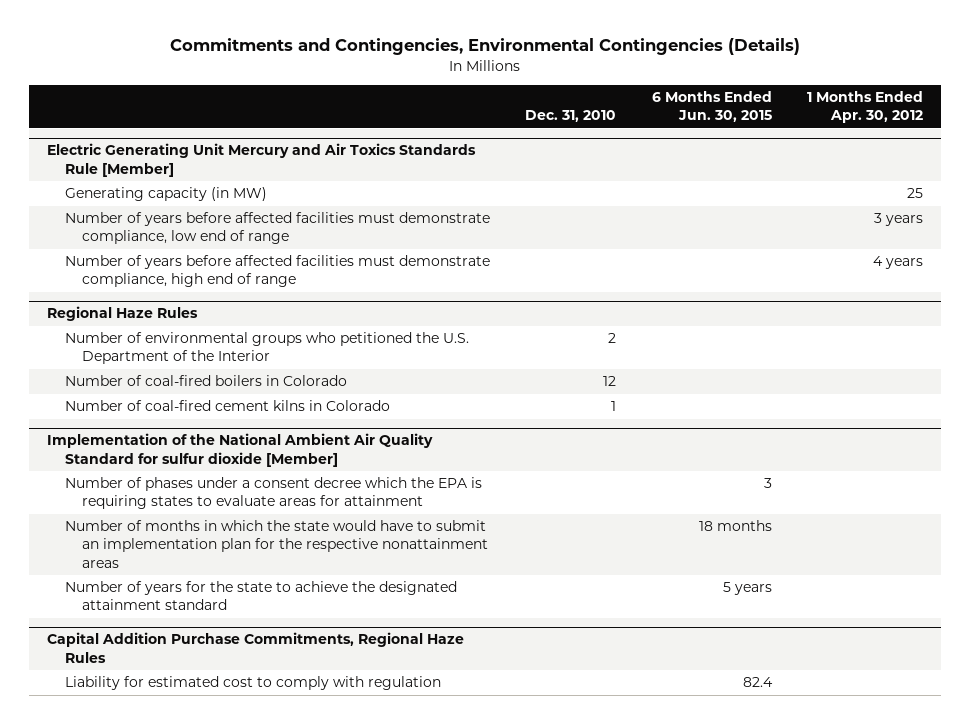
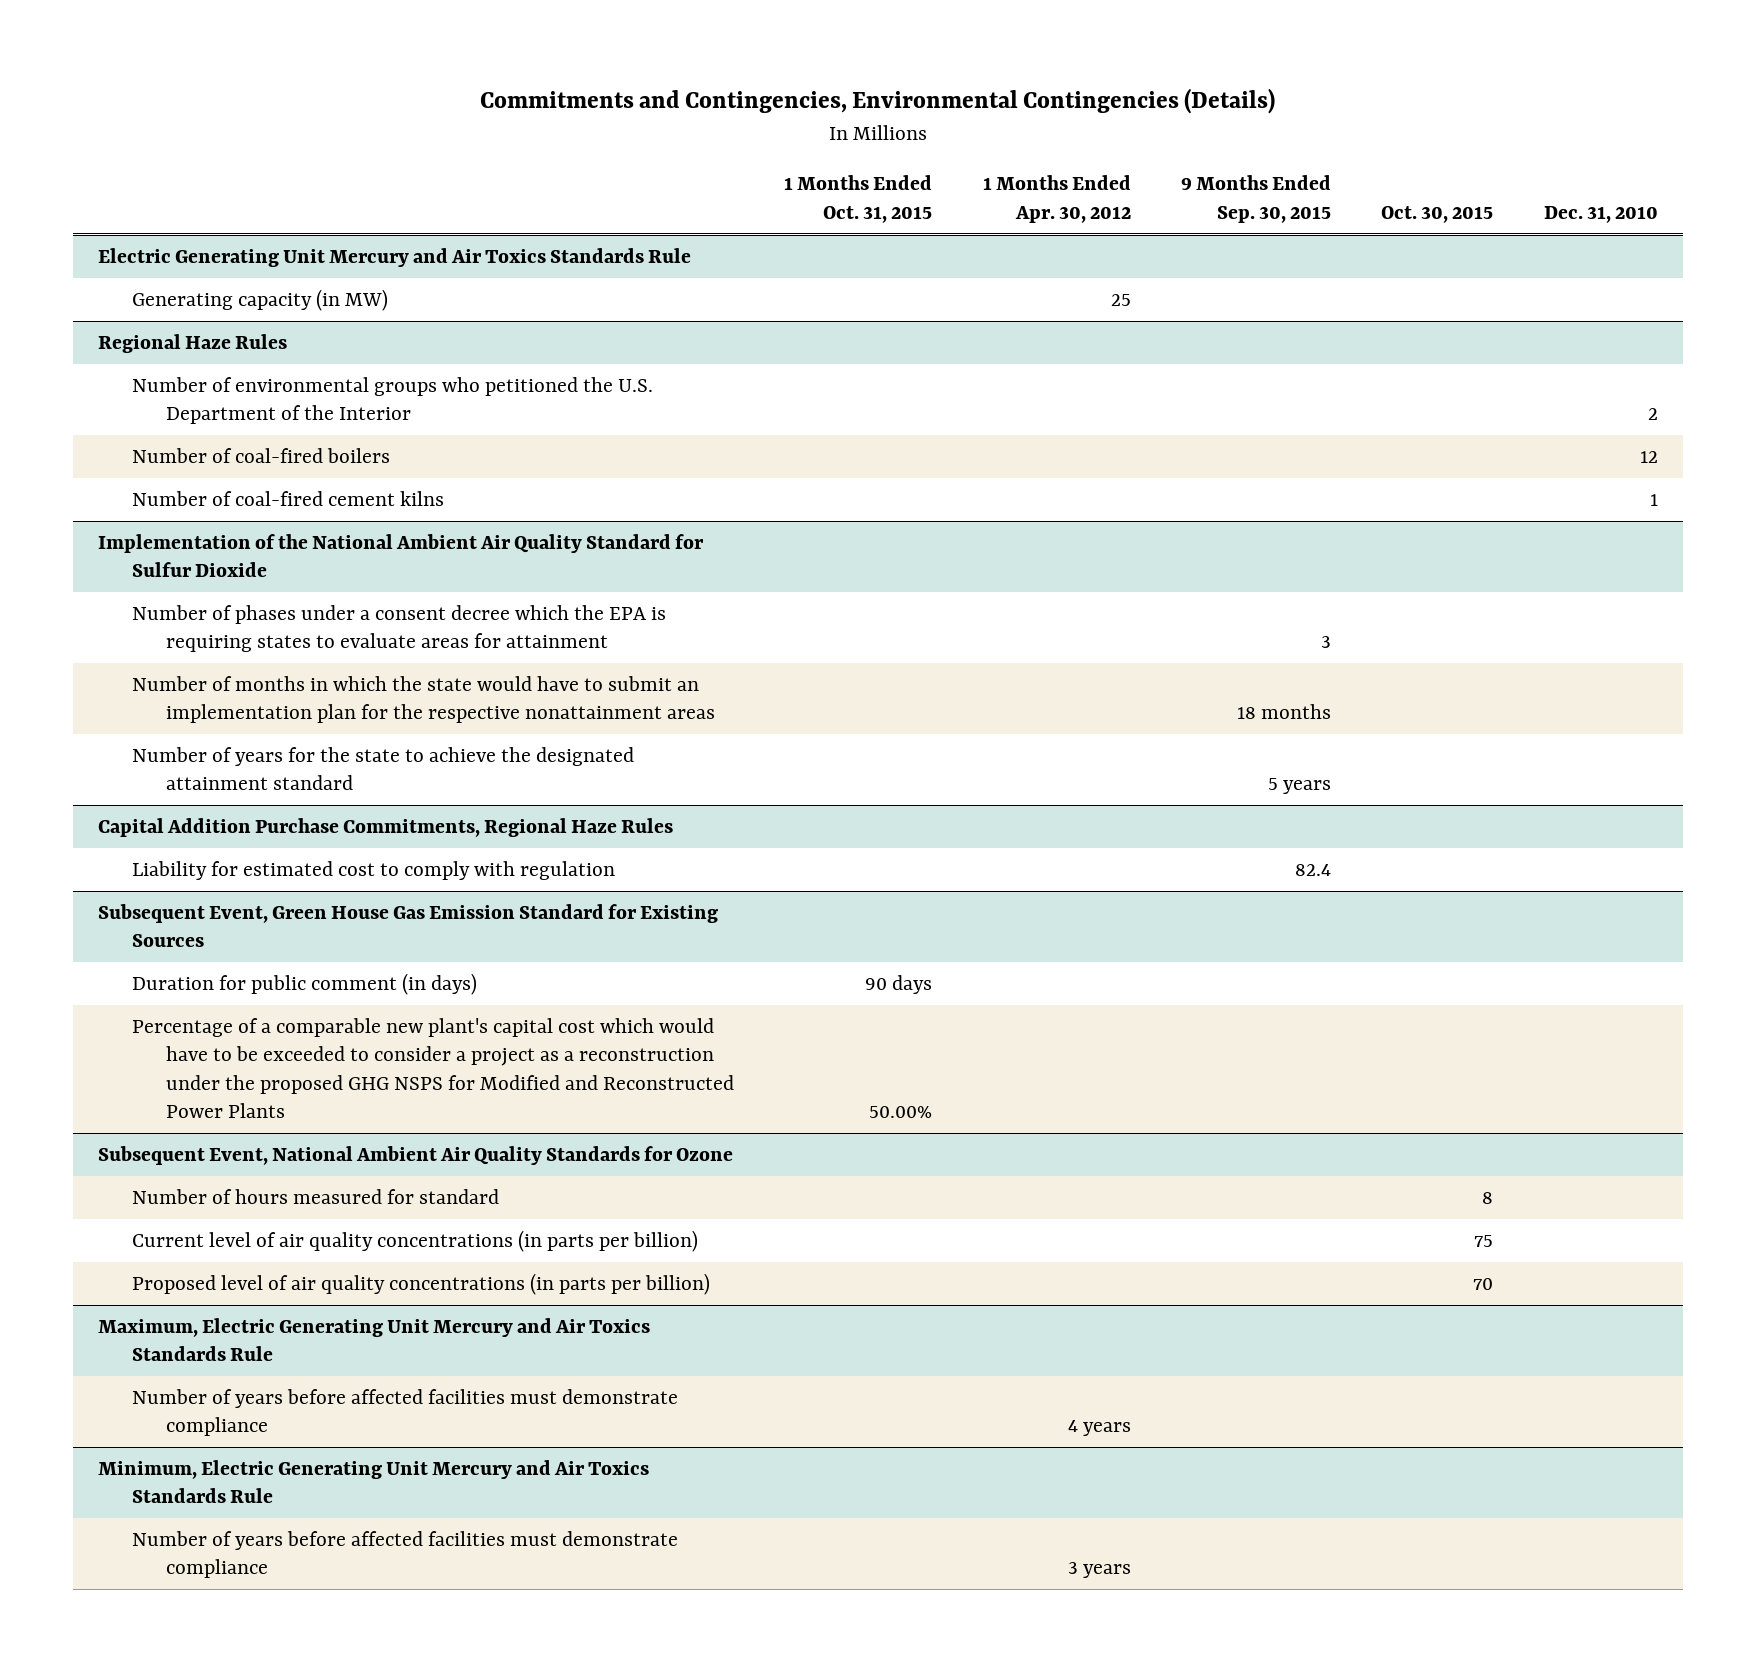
- | Dec. 31, 2010 | 6 Months Ended Jun. 30, 2015 | 1 Months Ended Apr. 30, 2012
+ | 1 Months Ended Oct. 31, 2015 | 1 Months Ended Apr. 30, 2012 | 9 Months Ended Sep. 30, 2015 | Oct. 30, 2015 | Dec. 31, 2010
- Electric Generating Unit Mercury and Air Toxics Standards Rule [Member]
+ Electric Generating Unit Mercury and Air Toxics Standards Rule
- Number of years before affected facilities must demonstrate compliance, low end of range | | | 3 years
- Number of years before affected facilities must demonstrate compliance, high end of range | | | 4 years
@ Regional Haze Rules
- Number of coal-fired boilers in Colorado | 12 | |
- Number of coal-fired cement kilns in Colorado | 1 | |
- Implementation of the National Ambient Air Quality Standard for sulfur dioxide [Member]
@ Regional Haze Rules
+ Number of coal-fired boilers | | | | | 12
+ Number of coal-fired cement kilns | | | | | 1
+ Implementation of the National Ambient Air Quality Standard for Sulfur Dioxide
+ Subsequent Event, Green House Gas Emission Standard for Existing Sources
+ Duration for public comment (in days) | 90 days | | | |
+ Percentage of a comparable new plant's capital cost which would have to be exceeded to consider a project as a reconstruction under the proposed GHG NSPS for Modified and Reconstructed Power Plants | 50.00% | | | |
+ Subsequent Event, National Ambient Air Quality Standards for Ozone
+ Number of hours measured for standard | | | | 8 |
+ Current level of air quality concentrations (in parts per billion) | | | | 75 |
+ Proposed level of air quality concentrations (in parts per billion) | | | | 70 |
+ Maximum, Electric Generating Unit Mercury and Air Toxics Standards Rule
+ Number of years before affected facilities must demonstrate compliance | | 4 years | | |
+ Minimum, Electric Generating Unit Mercury and Air Toxics Standards Rule
+ Number of years before affected facilities must demonstrate compliance | | 3 years | | |

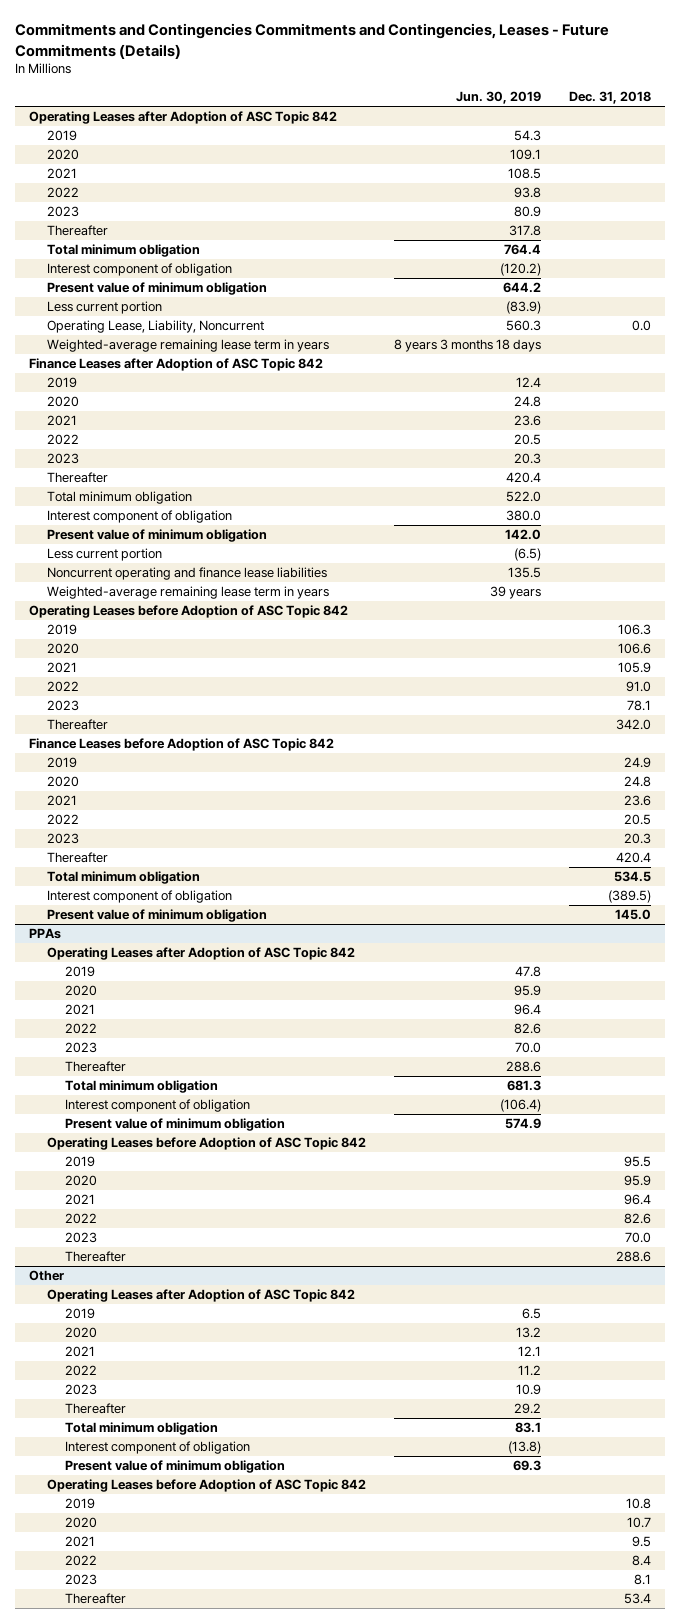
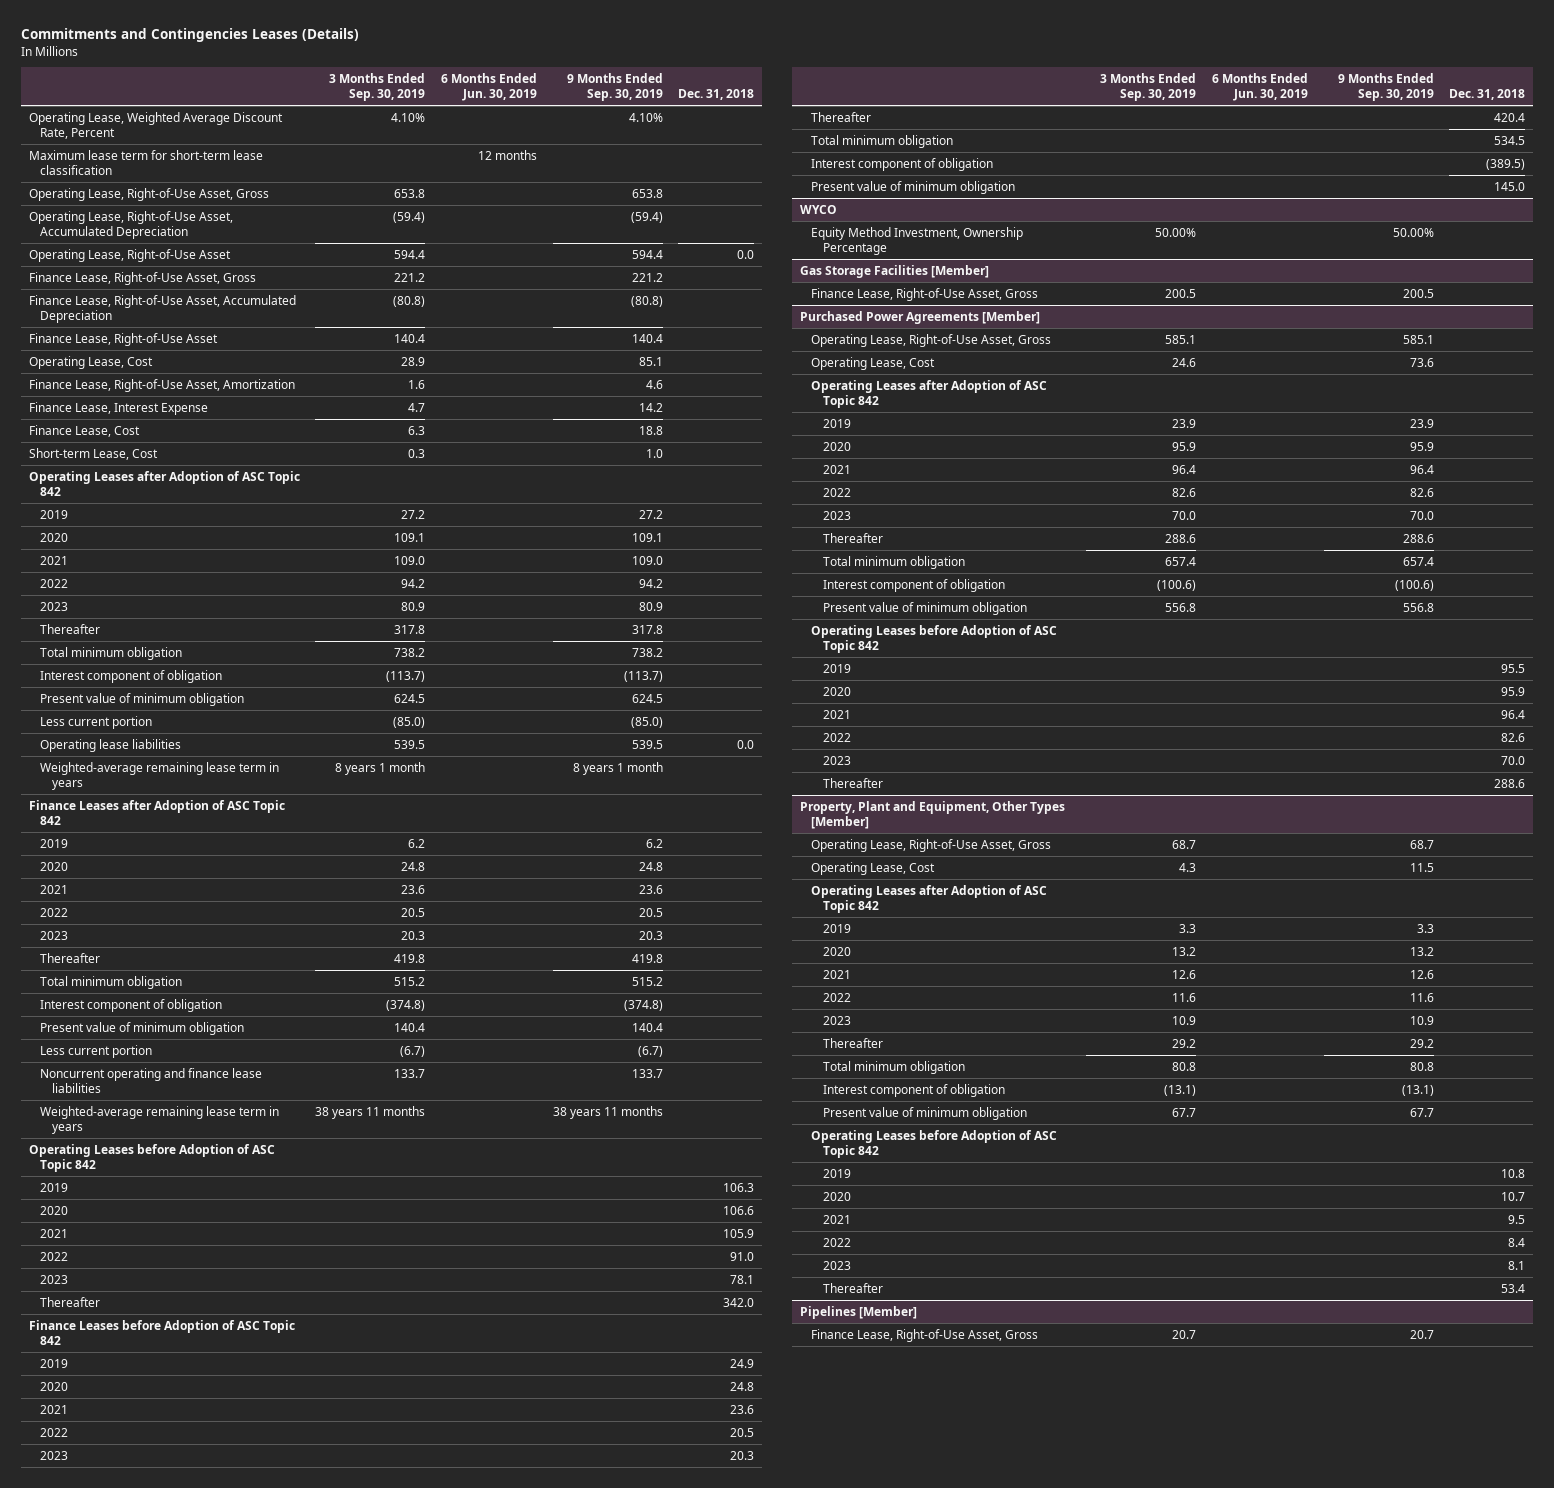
- Commitments and Contingencies Commitments and Contingencies, Leases - Future Commitments (Details)
+ Commitments and Contingencies Leases (Details)
- | Jun. 30, 2019 | Dec. 31, 2018
+ | 3 Months Ended Sep. 30, 2019 | 6 Months Ended Jun. 30, 2019 | 9 Months Ended Sep. 30, 2019 | Dec. 31, 2018
+ Operating Lease, Weighted Average Discount Rate, Percent | 4.10% | | 4.10% |
+ Maximum lease term for short-term lease classification | | 12 months | |
+ Operating Lease, Right-of-Use Asset, Gross | 653.8 | | 653.8 |
+ Operating Lease, Right-of-Use Asset, Accumulated Depreciation | (59.4) | | (59.4) |
+ Operating Lease, Right-of-Use Asset | 594.4 | | 594.4 | 0.0
+ Finance Lease, Right-of-Use Asset, Gross | 221.2 | | 221.2 |
+ Finance Lease, Right-of-Use Asset, Accumulated Depreciation | (80.8) | | (80.8) |
+ Finance Lease, Right-of-Use Asset | 140.4 | | 140.4 |
+ Operating Lease, Cost | 28.9 | | 85.1 |
+ Finance Lease, Right-of-Use Asset, Amortization | 1.6 | | 4.6 |
+ Finance Lease, Interest Expense | 4.7 | | 14.2 |
+ Finance Lease, Cost | 6.3 | | 18.8 |
+ Short-term Lease, Cost | 0.3 | | 1.0 |
- Operating Lease, Liability, Noncurrent | 560.3 | 0.0
+ Operating lease liabilities | 539.5 | | 539.5 | 0.0
- PPAs
+ WYCO
+ Equity Method Investment, Ownership Percentage | 50.00% | | 50.00% |
+ Gas Storage Facilities [Member]
+ Finance Lease, Right-of-Use Asset, Gross | 200.5 | | 200.5 |
+ Purchased Power Agreements [Member]
+ Operating Lease, Right-of-Use Asset, Gross | 585.1 | | 585.1 |
+ Operating Lease, Cost | 24.6 | | 73.6 |
- Other
+ Property, Plant and Equipment, Other Types [Member]
+ Operating Lease, Right-of-Use Asset, Gross | 68.7 | | 68.7 |
+ Operating Lease, Cost | 4.3 | | 11.5 |
+ Pipelines [Member]
+ Finance Lease, Right-of-Use Asset, Gross | 20.7 | | 20.7 |

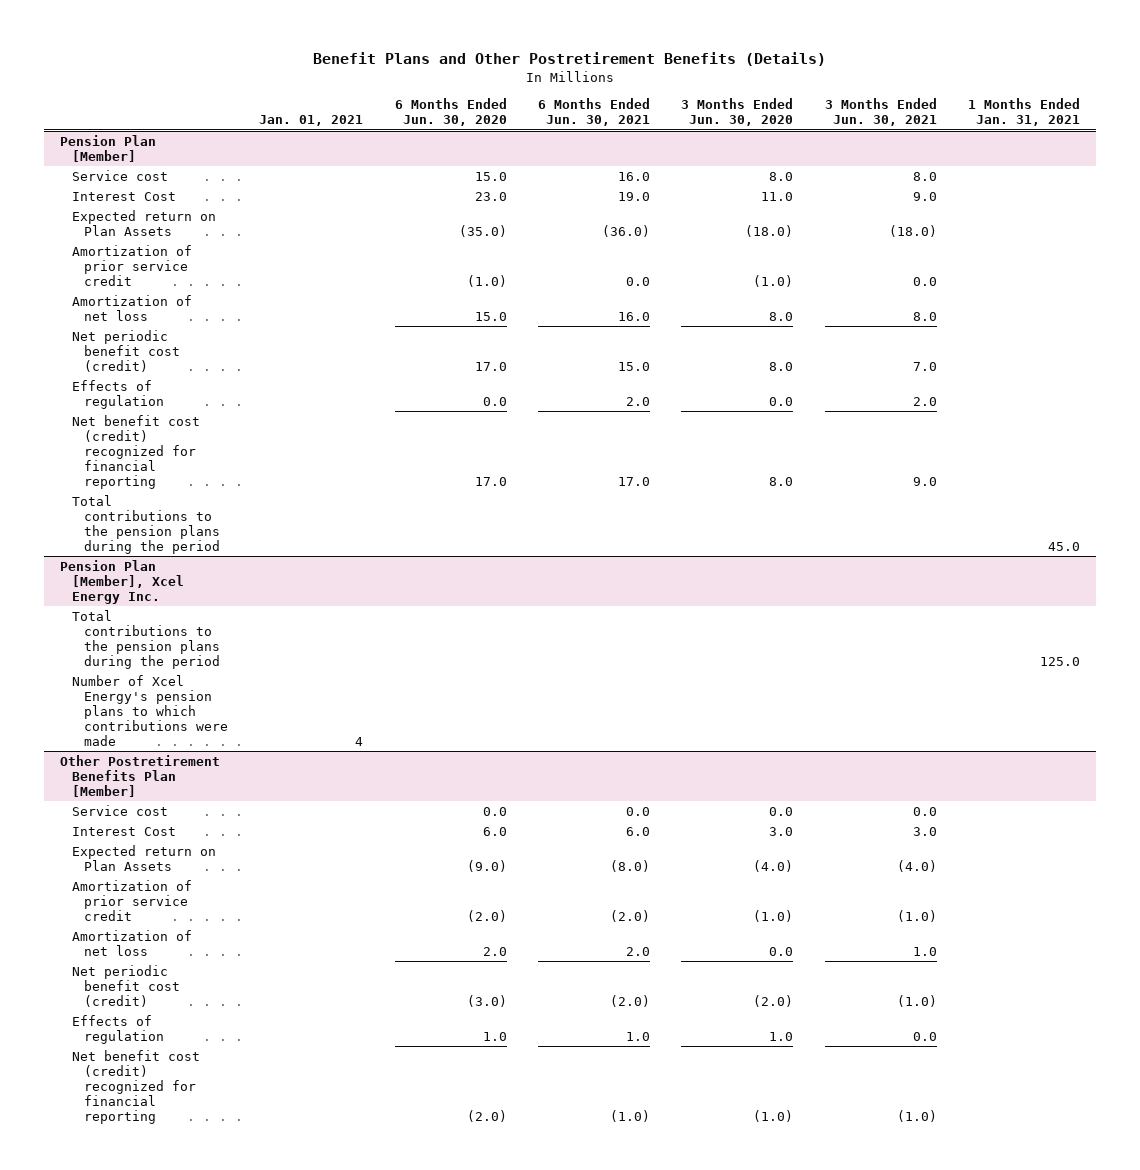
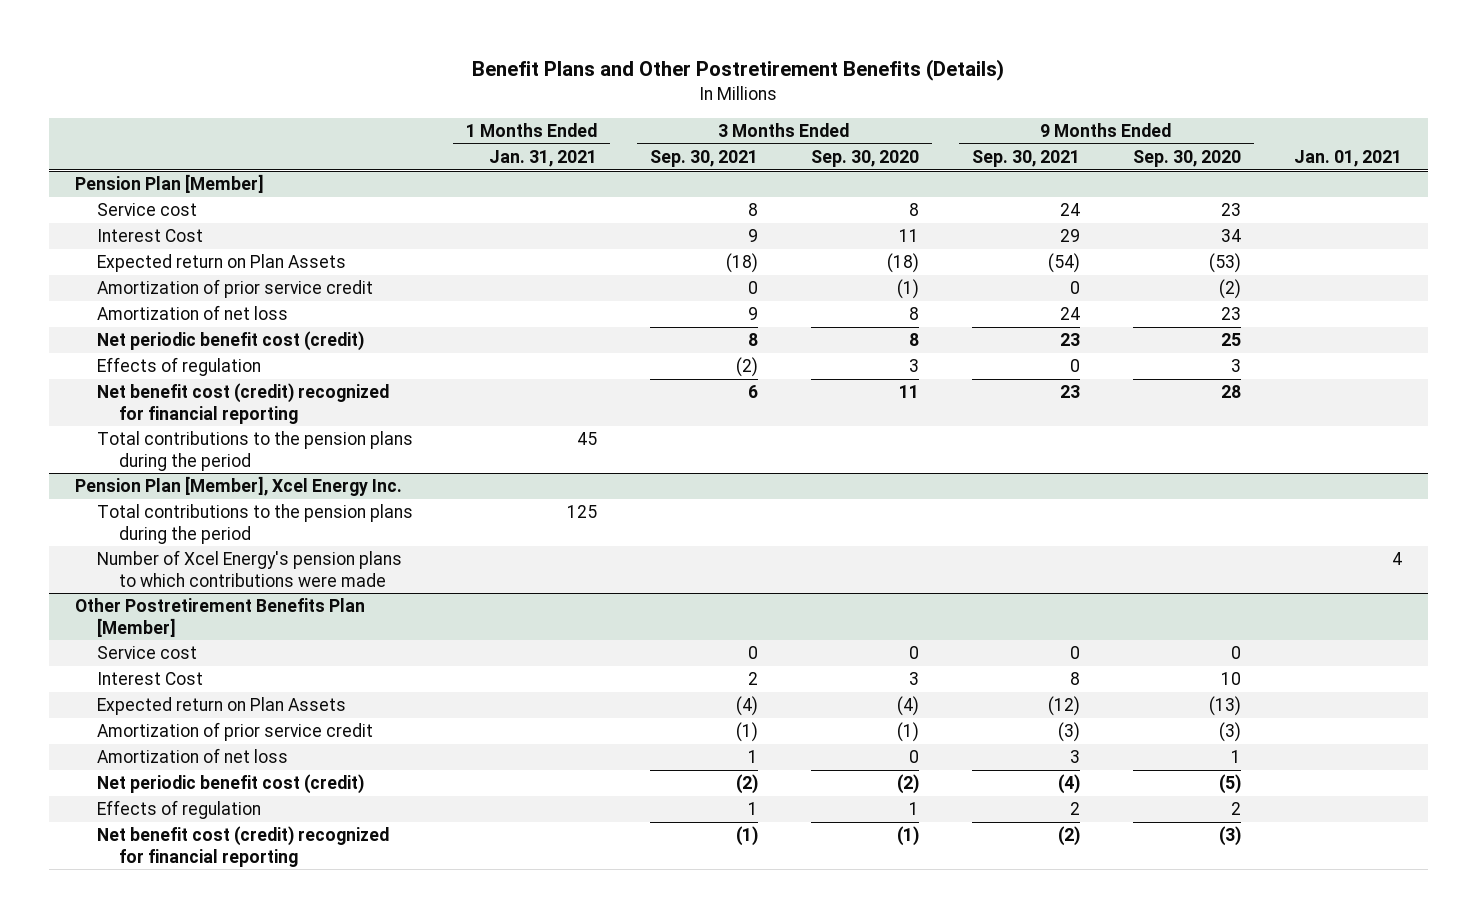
- | Jan. 01, 2021 | 6 Months Ended Jun. 30, 2020 | 6 Months Ended Jun. 30, 2021 | 3 Months Ended Jun. 30, 2020 | 3 Months Ended Jun. 30, 2021 | 1 Months Ended Jan. 31, 2021
+ | 1 Months Ended Jan. 31, 2021 | 3 Months Ended Sep. 30, 2021 | 3 Months Ended Sep. 30, 2020 | 9 Months Ended Sep. 30, 2021 | 9 Months Ended Sep. 30, 2020 | Jan. 01, 2021
@ Pension Plan [Member]
- Total contributions to the pension plans during the period | | | | | | 45.0
+ Total contributions to the pension plans during the period | 45 | | | | |
@ Pension Plan [Member], Xcel Energy Inc.
- Total contributions to the pension plans during the period | | | | | | 125.0
+ Total contributions to the pension plans during the period | 125 | | | | |

